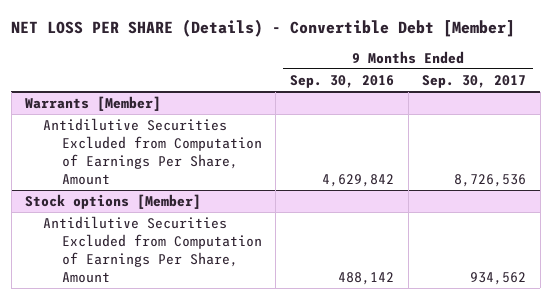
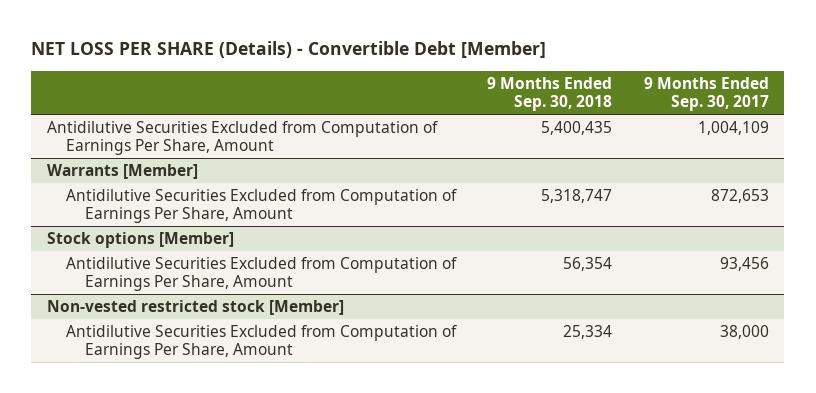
- | 9 Months Ended Sep. 30, 2016 | 9 Months Ended Sep. 30, 2017
+ | 9 Months Ended Sep. 30, 2018 | 9 Months Ended Sep. 30, 2017
+ Antidilutive Securities Excluded from Computation of Earnings Per Share, Amount | 5,400,435 | 1,004,109
@ Warrants [Member]
- Antidilutive Securities Excluded from Computation of Earnings Per Share, Amount | 4,629,842 | 8,726,536
+ Antidilutive Securities Excluded from Computation of Earnings Per Share, Amount | 5,318,747 | 872,653
@ Stock options [Member]
- Antidilutive Securities Excluded from Computation of Earnings Per Share, Amount | 488,142 | 934,562
+ Antidilutive Securities Excluded from Computation of Earnings Per Share, Amount | 56,354 | 93,456
+ Non-vested restricted stock [Member]
+ Antidilutive Securities Excluded from Computation of Earnings Per Share, Amount | 25,334 | 38,000

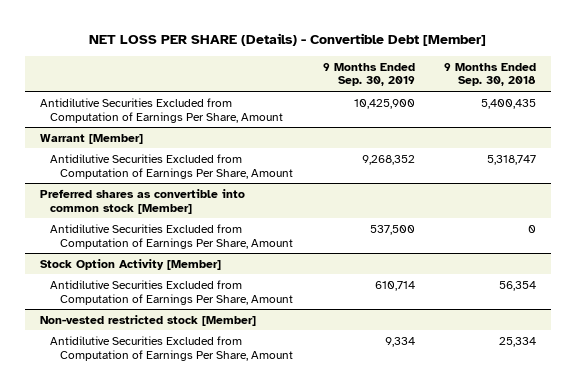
- | 9 Months Ended Sep. 30, 2018 | 9 Months Ended Sep. 30, 2017
+ | 9 Months Ended Sep. 30, 2019 | 9 Months Ended Sep. 30, 2018
- Warrants [Member]
+ Warrant [Member]
- Stock options [Member]
+ Preferred shares as convertible into common stock [Member]
+ Antidilutive Securities Excluded from Computation of Earnings Per Share, Amount | 537,500 | 0
+ Stock Option Activity [Member]

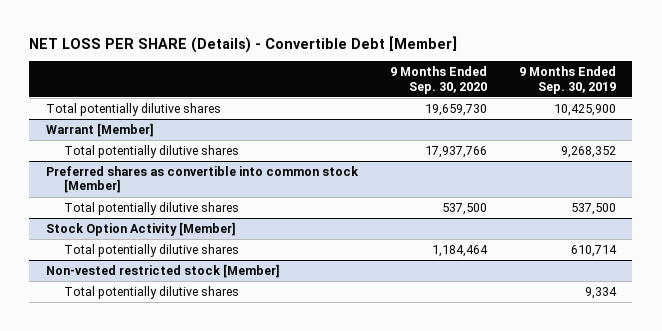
- | 9 Months Ended Sep. 30, 2019 | 9 Months Ended Sep. 30, 2018
+ | 9 Months Ended Sep. 30, 2020 | 9 Months Ended Sep. 30, 2019
- Antidilutive Securities Excluded from Computation of Earnings Per Share, Amount | 10,425,900 | 5,400,435
+ Total potentially dilutive shares | 19,659,730 | 10,425,900
@ Warrant [Member]
- Antidilutive Securities Excluded from Computation of Earnings Per Share, Amount | 9,268,352 | 5,318,747
+ Total potentially dilutive shares | 17,937,766 | 9,268,352
@ Preferred shares as convertible into common stock [Member]
- Antidilutive Securities Excluded from Computation of Earnings Per Share, Amount | 537,500 | 0
+ Total potentially dilutive shares | 537,500 | 537,500
@ Stock Option Activity [Member]
- Antidilutive Securities Excluded from Computation of Earnings Per Share, Amount | 610,714 | 56,354
+ Total potentially dilutive shares | 1,184,464 | 610,714
@ Non-vested restricted stock [Member]
- Antidilutive Securities Excluded from Computation of Earnings Per Share, Amount | 9,334 | 25,334
+ Total potentially dilutive shares | | 9,334

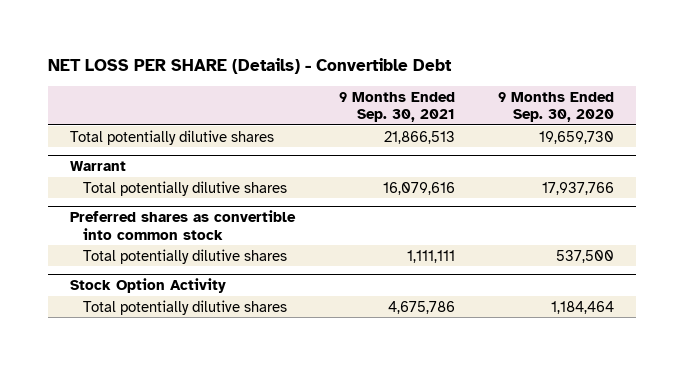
- NET LOSS PER SHARE (Details) - Convertible Debt [Member]
+ NET LOSS PER SHARE (Details) - Convertible Debt
- | 9 Months Ended Sep. 30, 2020 | 9 Months Ended Sep. 30, 2019
+ | 9 Months Ended Sep. 30, 2021 | 9 Months Ended Sep. 30, 2020
- Warrant [Member]
+ Warrant
- Preferred shares as convertible into common stock [Member]
+ Preferred shares as convertible into common stock
- Stock Option Activity [Member]
+ Stock Option Activity
- Non-vested restricted stock [Member]
- Total potentially dilutive shares | | 9,334

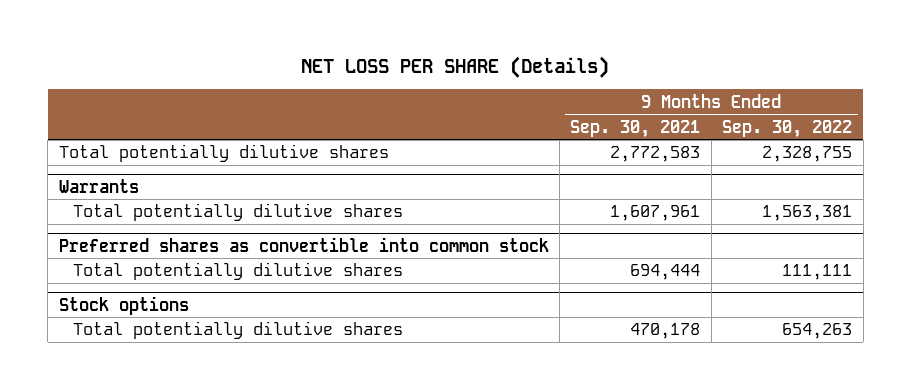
- NET LOSS PER SHARE (Details) - Convertible Debt
+ NET LOSS PER SHARE (Details)
- | 9 Months Ended Sep. 30, 2021 | 9 Months Ended Sep. 30, 2020
+ | 9 Months Ended Sep. 30, 2021 | 9 Months Ended Sep. 30, 2022
- Total potentially dilutive shares | 21,866,513 | 19,659,730
- Warrant
- Total potentially dilutive shares | 16,079,616 | 17,937,766
+ Total potentially dilutive shares | 2,772,583 | 2,328,755
+ Warrants
+ Total potentially dilutive shares | 1,607,961 | 1,563,381
@ Preferred shares as convertible into common stock
- Total potentially dilutive shares | 1,111,111 | 537,500
- Stock Option Activity
- Total potentially dilutive shares | 4,675,786 | 1,184,464
@ Preferred shares as convertible into common stock
+ Total potentially dilutive shares | 694,444 | 111,111
+ Stock options
+ Total potentially dilutive shares | 470,178 | 654,263

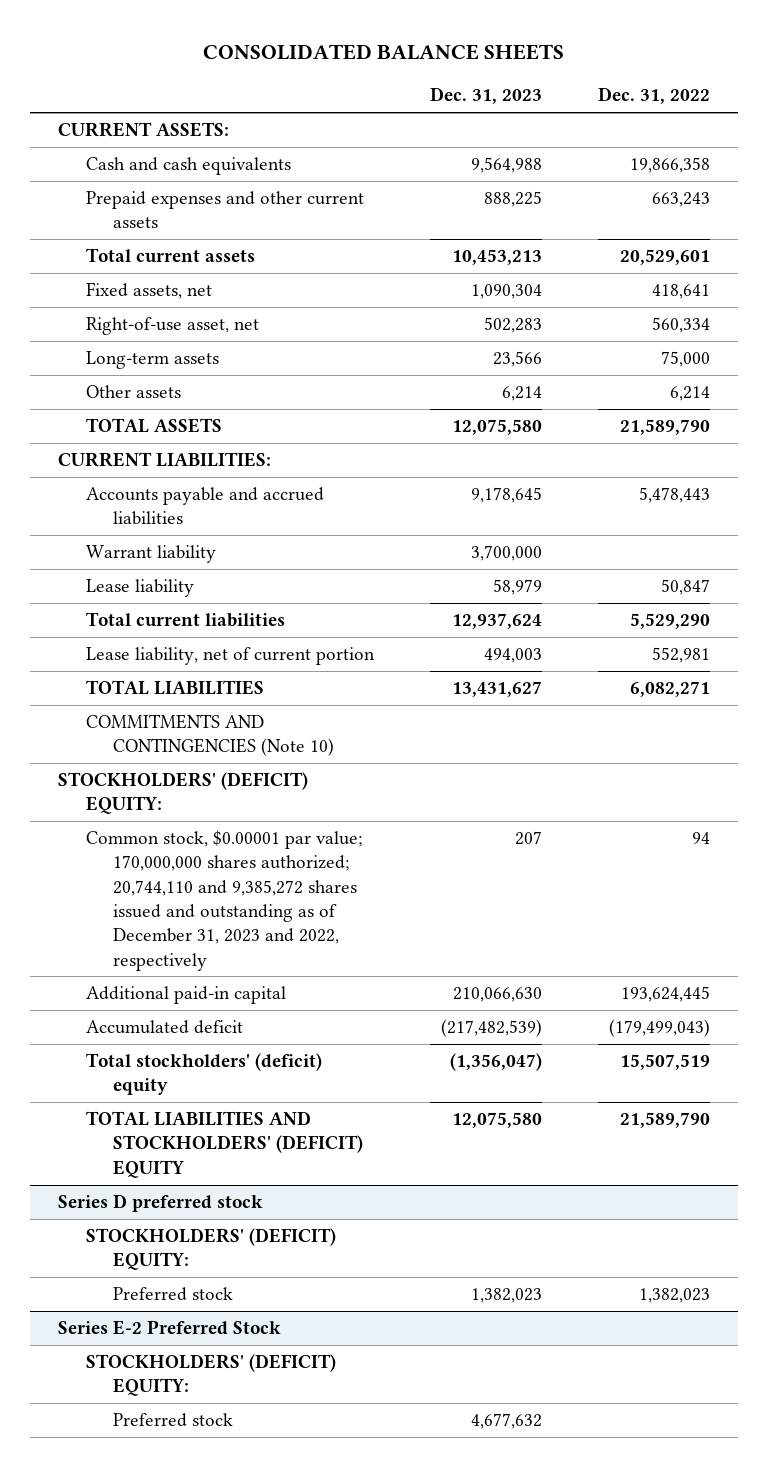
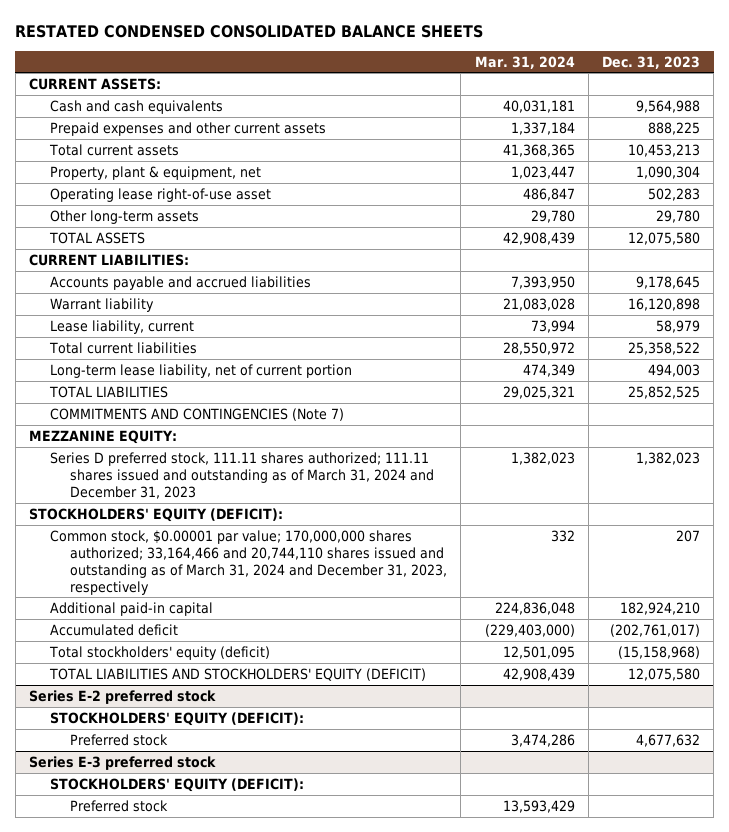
- CONSOLIDATED BALANCE SHEETS
+ RESTATED CONDENSED CONSOLIDATED BALANCE SHEETS
- | Dec. 31, 2023 | Dec. 31, 2022
+ | Mar. 31, 2024 | Dec. 31, 2023
- Fixed assets, net | 1,090,304 | 418,641
- Right-of-use asset, net | 502,283 | 560,334
- Long-term assets | 23,566 | 75,000
- Other assets | 6,214 | 6,214
+ Property, plant & equipment, net | 1,023,447 | 1,090,304
+ Operating lease right-of-use asset | 486,847 | 502,283
+ Other long-term assets | 29,780 | 29,780
- Warrant liability | 3,700,000 |
- Lease liability | 58,979 | 50,847
- Total current liabilities | 12,937,624 | 5,529,290
- Lease liability, net of current portion | 494,003 | 552,981
- TOTAL LIABILITIES | 13,431,627 | 6,082,271
- COMMITMENTS AND CONTINGENCIES (Note 10)
- STOCKHOLDERS' (DEFICIT) EQUITY:
- Common stock, $0.00001 par value; 170,000,000 shares authorized; 20,744,110 and 9,385,272 shares issued and outstanding as of December 31, 2023 and 2022, respectively | 207 | 94
- Additional paid-in capital | 210,066,630 | 193,624,445
- Accumulated deficit | (217,482,539) | (179,499,043)
- Total stockholders' (deficit) equity | (1,356,047) | 15,507,519
- TOTAL LIABILITIES AND STOCKHOLDERS' (DEFICIT) EQUITY | 12,075,580 | 21,589,790
- Series D preferred stock
- STOCKHOLDERS' (DEFICIT) EQUITY:
- Preferred stock | 1,382,023 | 1,382,023
- Series E-2 Preferred Stock
- STOCKHOLDERS' (DEFICIT) EQUITY:
+ Warrant liability | 21,083,028 | 16,120,898
+ Lease liability, current | 73,994 | 58,979
+ Total current liabilities | 28,550,972 | 25,358,522
+ Long-term lease liability, net of current portion | 474,349 | 494,003
+ TOTAL LIABILITIES | 29,025,321 | 25,852,525
+ COMMITMENTS AND CONTINGENCIES (Note 7)
+ MEZZANINE EQUITY:
+ Series D preferred stock, 111.11 shares authorized; 111.11 shares issued and outstanding as of March 31, 2024 and December 31, 2023 | 1,382,023 | 1,382,023
+ STOCKHOLDERS' EQUITY (DEFICIT):
+ Common stock, $0.00001 par value; 170,000,000 shares authorized; 33,164,466 and 20,744,110 shares issued and outstanding as of March 31, 2024 and December 31, 2023, respectively | 332 | 207
+ Additional paid-in capital | 224,836,048 | 182,924,210
+ Accumulated deficit | (229,403,000) | (202,761,017)
+ Total stockholders' equity (deficit) | 12,501,095 | (15,158,968)
+ TOTAL LIABILITIES AND STOCKHOLDERS' EQUITY (DEFICIT) | 42,908,439 | 12,075,580
+ Series E-2 preferred stock
+ STOCKHOLDERS' EQUITY (DEFICIT):
+ Series E-3 preferred stock
+ STOCKHOLDERS' EQUITY (DEFICIT):
+ Preferred stock | 13,593,429 |

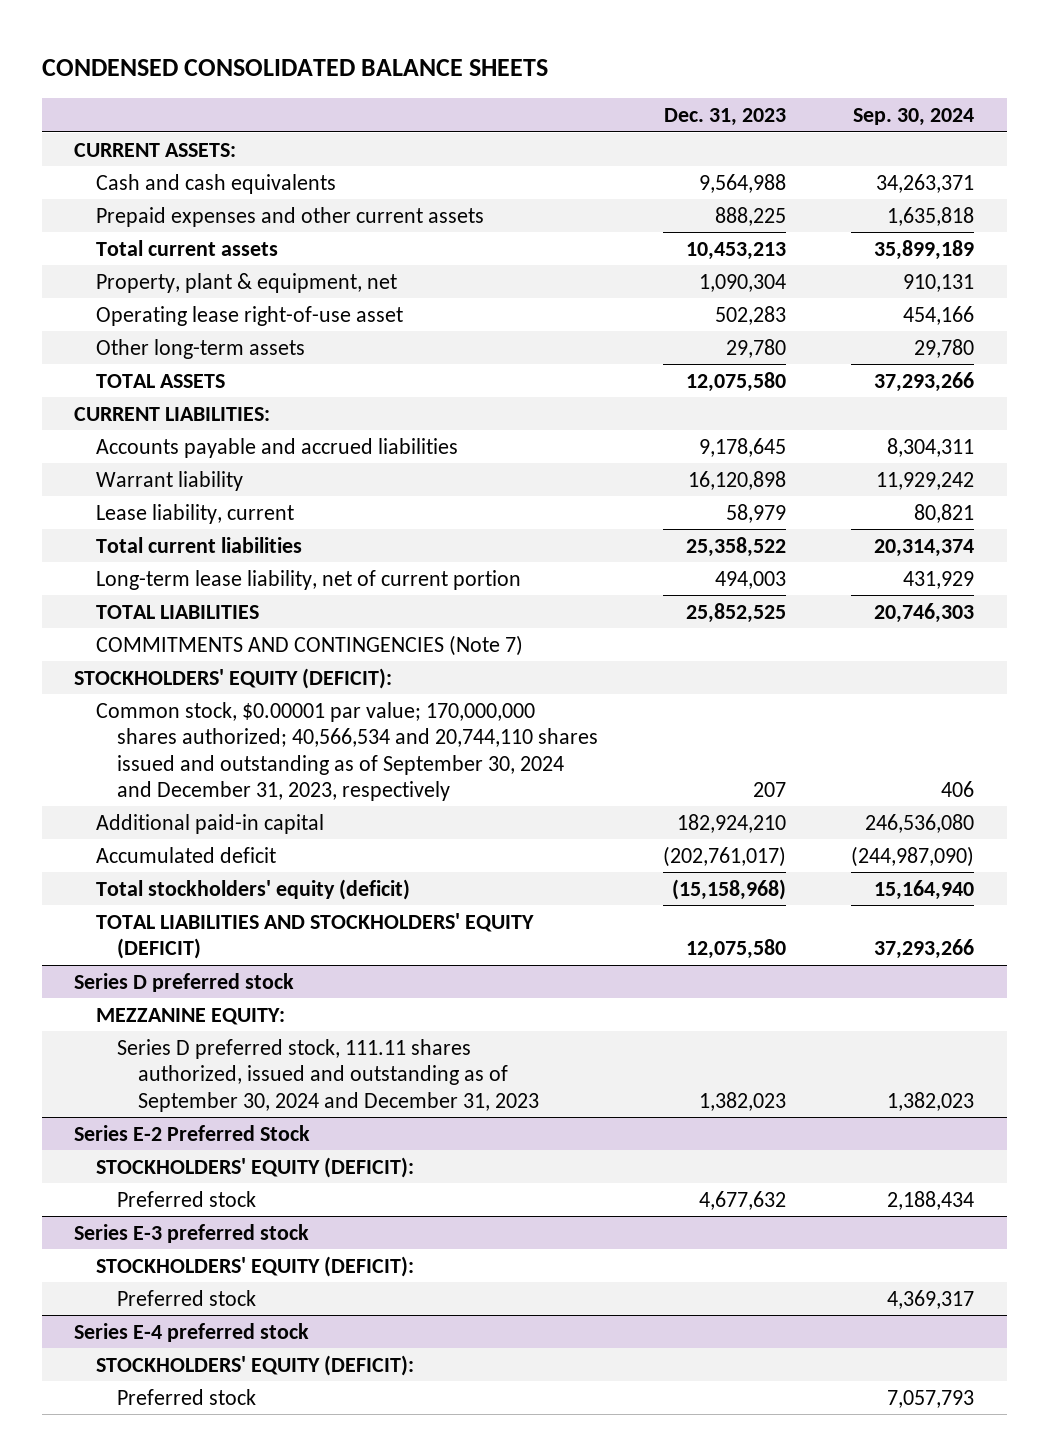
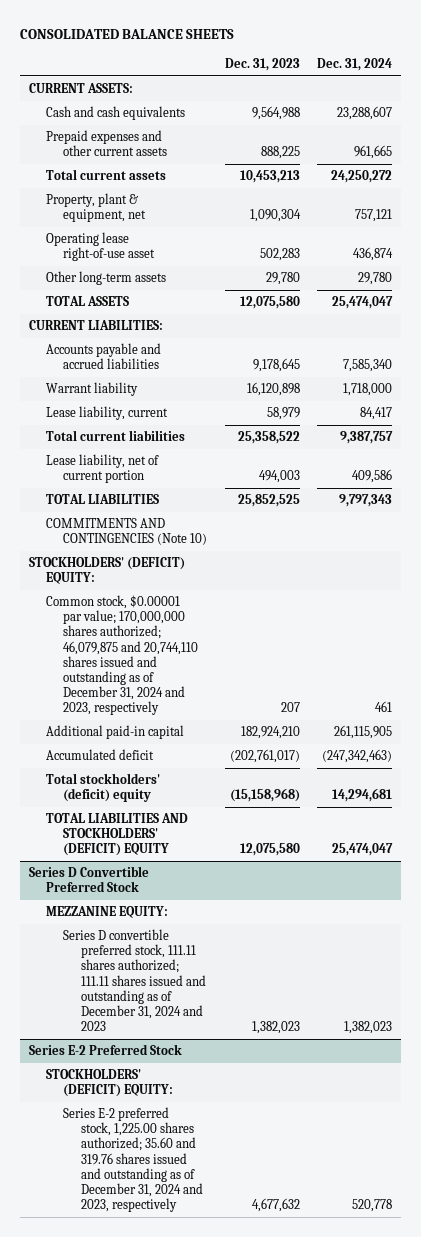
- CONDENSED CONSOLIDATED BALANCE SHEETS
+ CONSOLIDATED BALANCE SHEETS
- | Dec. 31, 2023 | Sep. 30, 2024
+ | Dec. 31, 2023 | Dec. 31, 2024
- Long-term lease liability, net of current portion | 494,003 | 431,929
+ Lease liability, net of current portion | 494,003 | 409,586
- COMMITMENTS AND CONTINGENCIES (Note 7)
- STOCKHOLDERS' EQUITY (DEFICIT):
- Common stock, $0.00001 par value; 170,000,000 shares authorized; 40,566,534 and 20,744,110 shares issued and outstanding as of September 30, 2024 and December 31, 2023, respectively | 207 | 406
+ COMMITMENTS AND CONTINGENCIES (Note 10)
+ STOCKHOLDERS' (DEFICIT) EQUITY:
+ Common stock, $0.00001 par value; 170,000,000 shares authorized; 46,079,875 and 20,744,110 shares issued and outstanding as of December 31, 2024 and 2023, respectively | 207 | 461
- Total stockholders' equity (deficit) | (15,158,968) | 15,164,940
- TOTAL LIABILITIES AND STOCKHOLDERS' EQUITY (DEFICIT) | 12,075,580 | 37,293,266
- Series D preferred stock
+ Total stockholders' (deficit) equity | (15,158,968) | 14,294,681
+ TOTAL LIABILITIES AND STOCKHOLDERS' (DEFICIT) EQUITY | 12,075,580 | 25,474,047
+ Series D Convertible Preferred Stock
- Series D preferred stock, 111.11 shares authorized, issued and outstanding as of September 30, 2024 and December 31, 2023 | 1,382,023 | 1,382,023
+ Series D convertible preferred stock, 111.11 shares authorized; 111.11 shares issued and outstanding as of December 31, 2024 and 2023 | 1,382,023 | 1,382,023
@ Series E-2 Preferred Stock
- STOCKHOLDERS' EQUITY (DEFICIT):
- Preferred stock | 4,677,632 | 2,188,434
- Series E-3 preferred stock
- STOCKHOLDERS' EQUITY (DEFICIT):
- Preferred stock | | 4,369,317
- Series E-4 preferred stock
- STOCKHOLDERS' EQUITY (DEFICIT):
- Preferred stock | | 7,057,793
@ Series E-2 Preferred Stock
+ STOCKHOLDERS' (DEFICIT) EQUITY:
+ Series E-2 preferred stock, 1,225.00 shares authorized; 35.60 and 319.76 shares issued and outstanding as of December 31, 2024 and 2023, respectively | 4,677,632 | 520,778

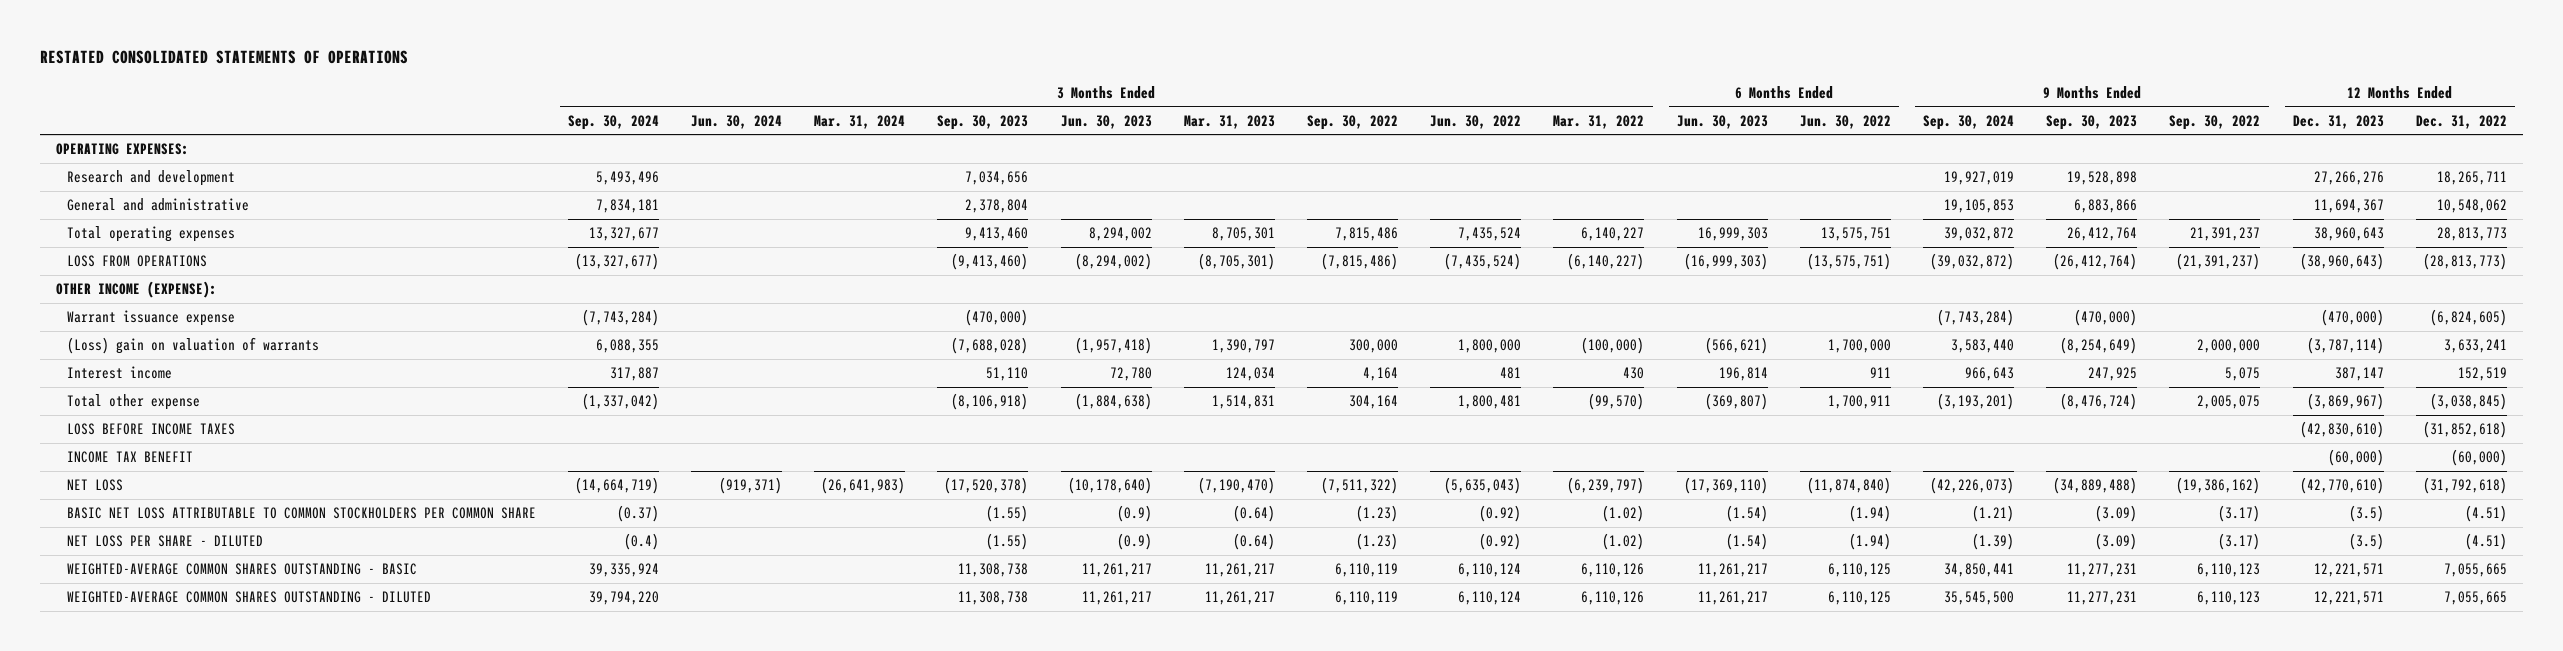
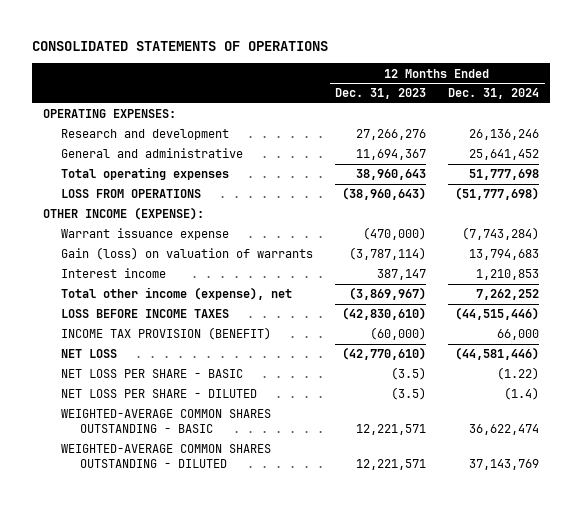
- RESTATED CONSOLIDATED STATEMENTS OF OPERATIONS
+ CONSOLIDATED STATEMENTS OF OPERATIONS
- | 3 Months Ended Sep. 30, 2024 | 3 Months Ended Jun. 30, 2024 | 3 Months Ended Mar. 31, 2024 | 3 Months Ended Sep. 30, 2023 | 3 Months Ended Jun. 30, 2023 | 3 Months Ended Mar. 31, 2023 | 3 Months Ended Sep. 30, 2022 | 3 Months Ended Jun. 30, 2022 | 3 Months Ended Mar. 31, 2022 | 6 Months Ended Jun. 30, 2023 | 6 Months Ended Jun. 30, 2022 | 9 Months Ended Sep. 30, 2024 | 9 Months Ended Sep. 30, 2023 | 9 Months Ended Sep. 30, 2022 | 12 Months Ended Dec. 31, 2023 | 12 Months Ended Dec. 31, 2022
+ | 12 Months Ended Dec. 31, 2023 | 12 Months Ended Dec. 31, 2024
- (Loss) gain on valuation of warrants | 6,088,355 | | | (7,688,028) | (1,957,418) | 1,390,797 | 300,000 | 1,800,000 | (100,000) | (566,621) | 1,700,000 | 3,583,440 | (8,254,649) | 2,000,000 | (3,787,114) | 3,633,241
+ Gain (loss) on valuation of warrants | (3,787,114) | 13,794,683
- Total other expense | (1,337,042) | | | (8,106,918) | (1,884,638) | 1,514,831 | 304,164 | 1,800,481 | (99,570) | (369,807) | 1,700,911 | (3,193,201) | (8,476,724) | 2,005,075 | (3,869,967) | (3,038,845)
+ Total other income (expense), net | (3,869,967) | 7,262,252
- INCOME TAX BENEFIT | | | | | | | | | | | | | | | (60,000) | (60,000)
+ INCOME TAX PROVISION (BENEFIT) | (60,000) | 66,000
- BASIC NET LOSS ATTRIBUTABLE TO COMMON STOCKHOLDERS PER COMMON SHARE | (0.37) | | | (1.55) | (0.9) | (0.64) | (1.23) | (0.92) | (1.02) | (1.54) | (1.94) | (1.21) | (3.09) | (3.17) | (3.5) | (4.51)
+ NET LOSS PER SHARE - BASIC | (3.5) | (1.22)

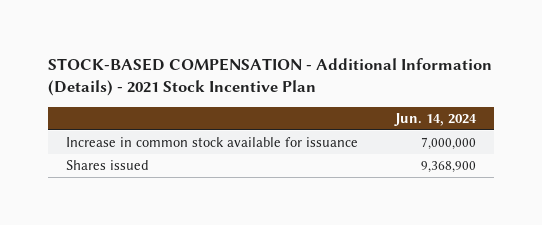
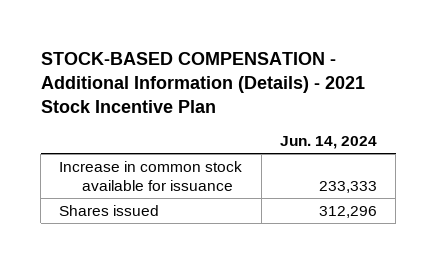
- Increase in common stock available for issuance | 7,000,000
- Shares issued | 9,368,900
+ Increase in common stock available for issuance | 233,333
+ Shares issued | 312,296

